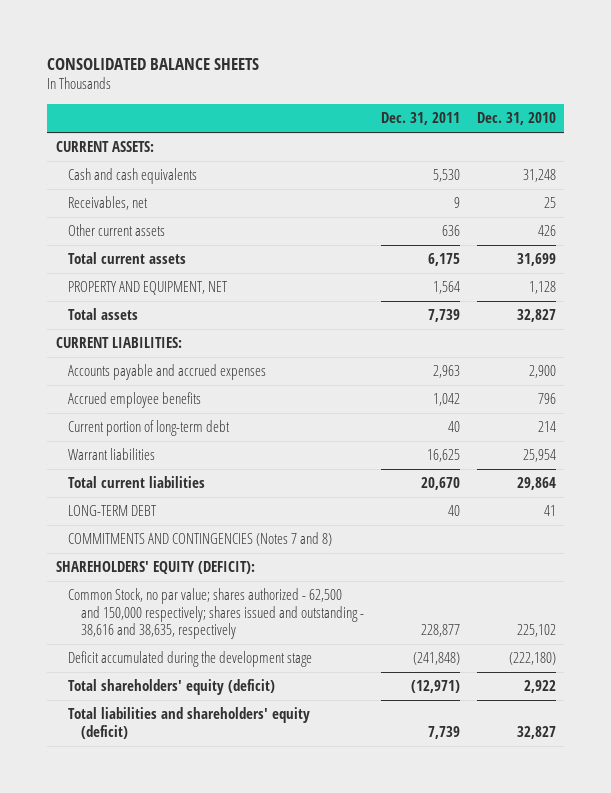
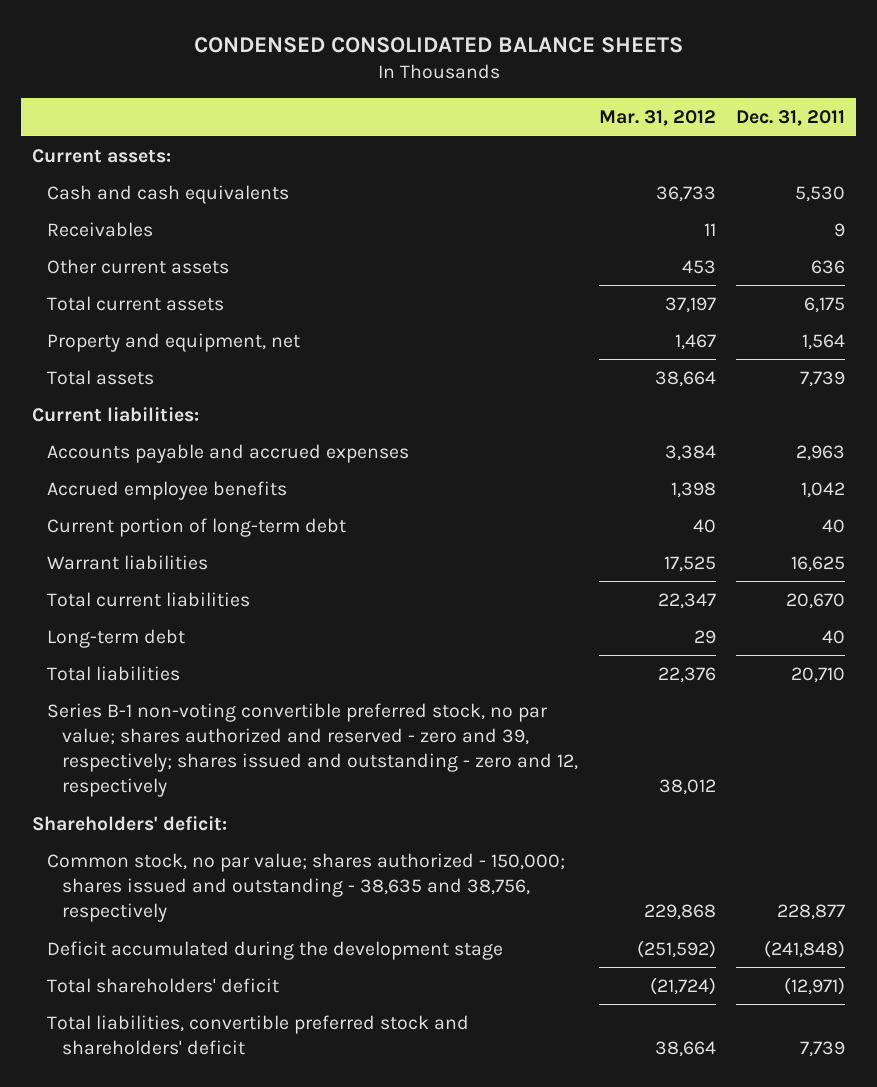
- CONSOLIDATED BALANCE SHEETS
+ CONDENSED CONSOLIDATED BALANCE SHEETS
- | Dec. 31, 2011 | Dec. 31, 2010
+ | Mar. 31, 2012 | Dec. 31, 2011
- CURRENT ASSETS:
+ Current assets:
- Receivables, net | 9 | 25
+ Receivables | 11 | 9
- PROPERTY AND EQUIPMENT, NET | 1,564 | 1,128
+ Property and equipment, net | 1,467 | 1,564
- CURRENT LIABILITIES:
+ Current liabilities:
- LONG-TERM DEBT | 40 | 41
- COMMITMENTS AND CONTINGENCIES (Notes 7 and 8)
- SHAREHOLDERS' EQUITY (DEFICIT):
- Common Stock, no par value; shares authorized - 62,500 and 150,000 respectively; shares issued and outstanding - 38,616 and 38,635, respectively | 228,877 | 225,102
+ Long-term debt | 29 | 40
+ Total liabilities | 22,376 | 20,710
+ Series B-1 non-voting convertible preferred stock, no par value; shares authorized and reserved - zero and 39, respectively; shares issued and outstanding - zero and 12, respectively | 38,012 |
+ Shareholders' deficit:
+ Common stock, no par value; shares authorized - 150,000; shares issued and outstanding - 38,635 and 38,756, respectively | 229,868 | 228,877
- Total shareholders' equity (deficit) | (12,971) | 2,922
- Total liabilities and shareholders' equity (deficit) | 7,739 | 32,827
+ Total shareholders' deficit | (21,724) | (12,971)
+ Total liabilities, convertible preferred stock and shareholders' deficit | 38,664 | 7,739

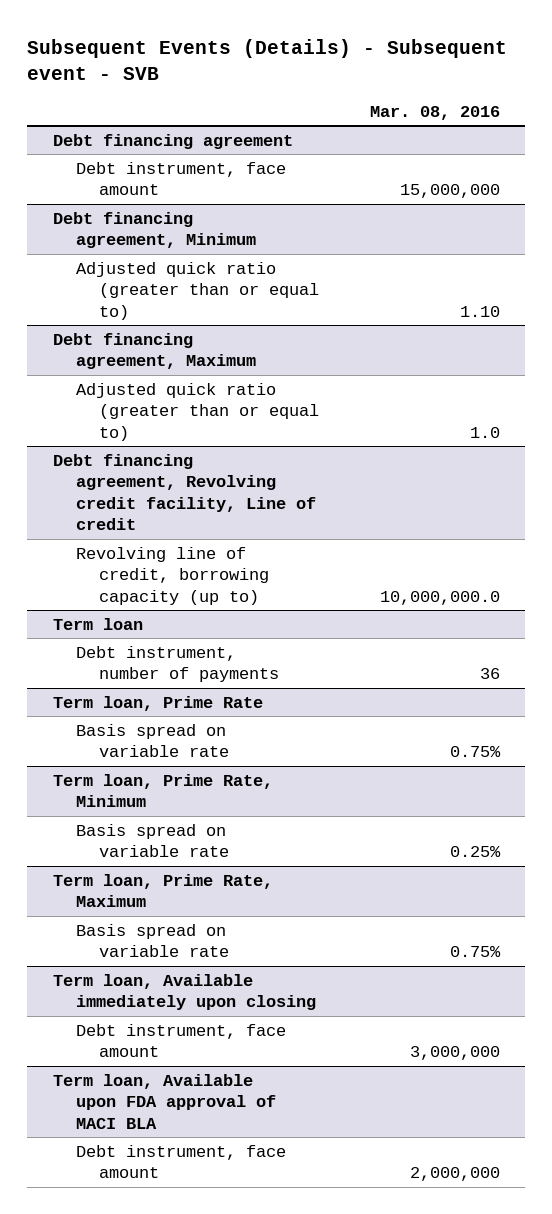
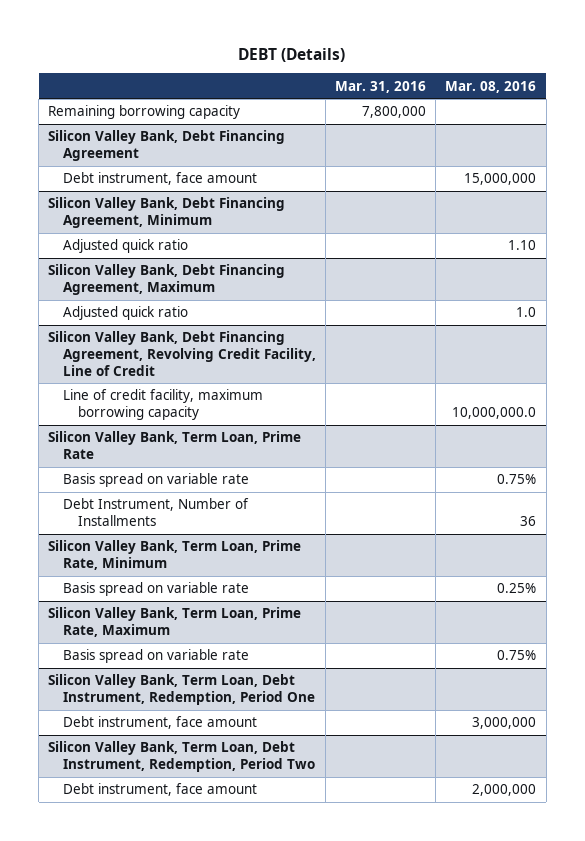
- Subsequent Events (Details) - Subsequent event - SVB
+ DEBT (Details)
- | Mar. 08, 2016
+ | Mar. 31, 2016 | Mar. 08, 2016
- Debt financing agreement
+ Remaining borrowing capacity | 7,800,000 |
+ Silicon Valley Bank, Debt Financing Agreement
- Debt financing agreement, Minimum
- Adjusted quick ratio (greater than or equal to) | 1.10
- Debt financing agreement, Maximum
- Adjusted quick ratio (greater than or equal to) | 1.0
- Debt financing agreement, Revolving credit facility, Line of credit
- Revolving line of credit, borrowing capacity (up to) | 10,000,000.0
- Term loan
- Debt instrument, number of payments | 36
- Term loan, Prime Rate
+ Silicon Valley Bank, Debt Financing Agreement, Minimum
+ Adjusted quick ratio | | 1.10
+ Silicon Valley Bank, Debt Financing Agreement, Maximum
+ Adjusted quick ratio | | 1.0
+ Silicon Valley Bank, Debt Financing Agreement, Revolving Credit Facility, Line of Credit
+ Line of credit facility, maximum borrowing capacity | | 10,000,000.0
+ Silicon Valley Bank, Term Loan, Prime Rate
- Term loan, Prime Rate, Minimum
+ Debt Instrument, Number of Installments | | 36
+ Silicon Valley Bank, Term Loan, Prime Rate, Minimum
- Term loan, Prime Rate, Maximum
+ Silicon Valley Bank, Term Loan, Prime Rate, Maximum
- Term loan, Available immediately upon closing
+ Silicon Valley Bank, Term Loan, Debt Instrument, Redemption, Period One
- Term loan, Available upon FDA approval of MACI BLA
+ Silicon Valley Bank, Term Loan, Debt Instrument, Redemption, Period Two

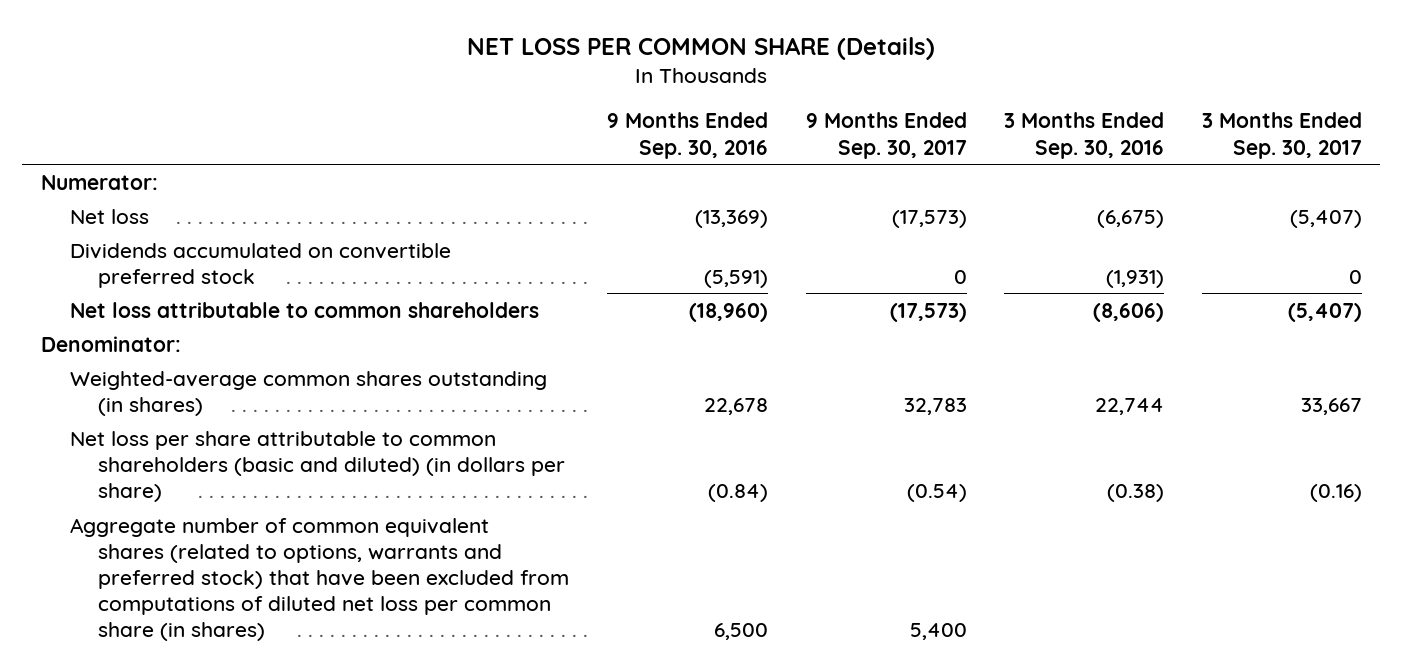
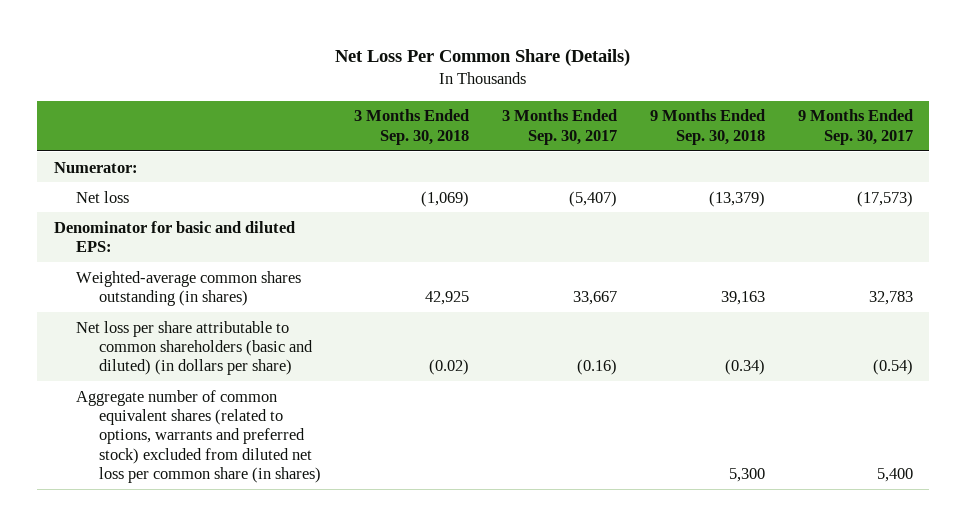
- NET LOSS PER COMMON SHARE (Details)
+ Net Loss Per Common Share (Details)
- | 9 Months Ended Sep. 30, 2016 | 9 Months Ended Sep. 30, 2017 | 3 Months Ended Sep. 30, 2016 | 3 Months Ended Sep. 30, 2017
+ | 3 Months Ended Sep. 30, 2018 | 3 Months Ended Sep. 30, 2017 | 9 Months Ended Sep. 30, 2018 | 9 Months Ended Sep. 30, 2017
- Dividends accumulated on convertible preferred stock | (5,591) | 0 | (1,931) | 0
- Net loss attributable to common shareholders | (18,960) | (17,573) | (8,606) | (5,407)
- Denominator:
+ Denominator for basic and diluted EPS:
- Aggregate number of common equivalent shares (related to options, warrants and preferred stock) that have been excluded from computations of diluted net loss per common share (in shares) | 6,500 | 5,400 | |
+ Aggregate number of common equivalent shares (related to options, warrants and preferred stock) excluded from diluted net loss per common share (in shares) | | | 5,300 | 5,400

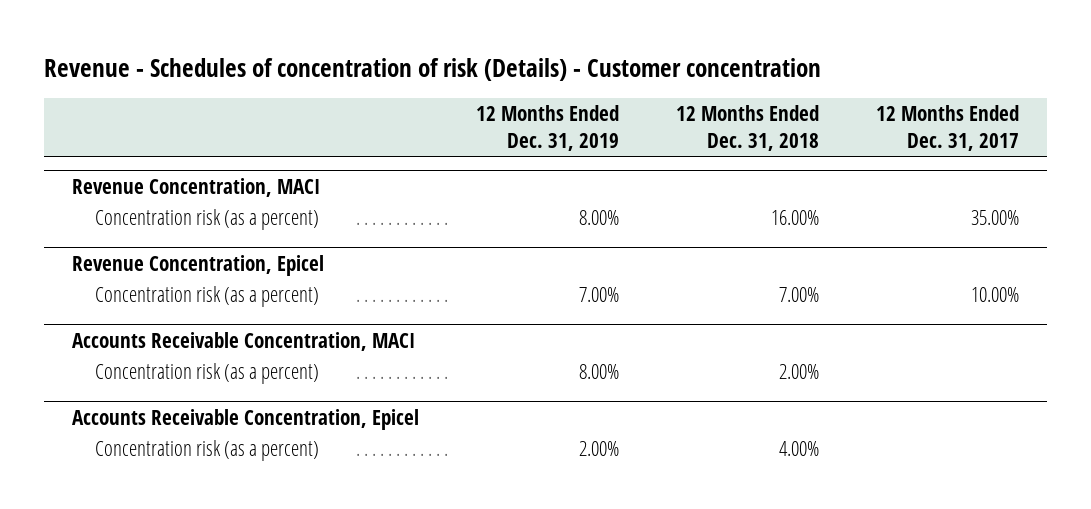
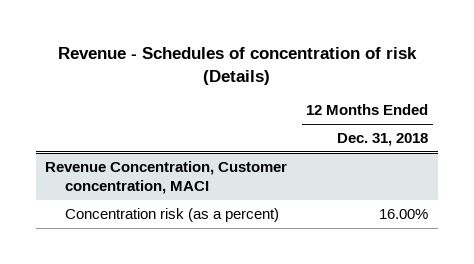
- Revenue - Schedules of concentration of risk (Details) - Customer concentration
+ Revenue - Schedules of concentration of risk (Details)
- | 12 Months Ended Dec. 31, 2019 | 12 Months Ended Dec. 31, 2018 | 12 Months Ended Dec. 31, 2017
+ | 12 Months Ended Dec. 31, 2018
- Revenue Concentration, MACI
+ Revenue Concentration, Customer concentration, MACI
- Revenue Concentration, Epicel
- Concentration risk (as a percent) | 7.00% | 7.00% | 10.00%
- Accounts Receivable Concentration, MACI
- Concentration risk (as a percent) | 8.00% | 2.00% |
- Accounts Receivable Concentration, Epicel
- Concentration risk (as a percent) | 2.00% | 4.00% |

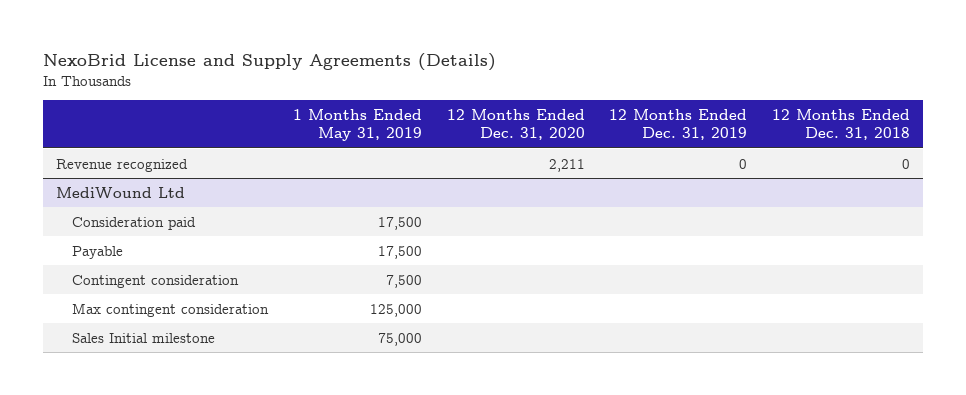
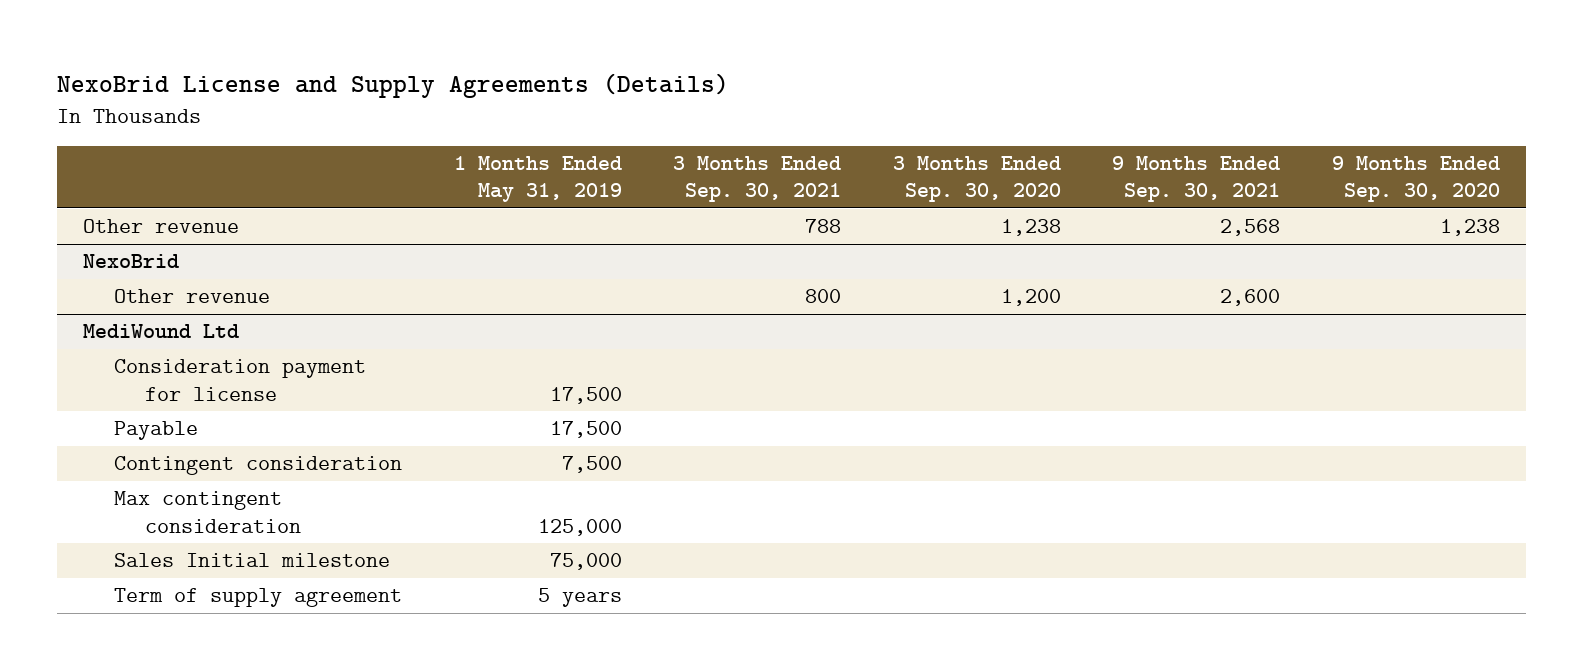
- | 1 Months Ended May 31, 2019 | 12 Months Ended Dec. 31, 2020 | 12 Months Ended Dec. 31, 2019 | 12 Months Ended Dec. 31, 2018
+ | 1 Months Ended May 31, 2019 | 3 Months Ended Sep. 30, 2021 | 3 Months Ended Sep. 30, 2020 | 9 Months Ended Sep. 30, 2021 | 9 Months Ended Sep. 30, 2020
- Revenue recognized | | 2,211 | 0 | 0
+ Other revenue | | 788 | 1,238 | 2,568 | 1,238
+ NexoBrid
+ Other revenue | | 800 | 1,200 | 2,600 |
@ MediWound Ltd
- Consideration paid | 17,500 | | |
+ Consideration payment for license | 17,500 | | | |
+ Term of supply agreement | 5 years | | | |

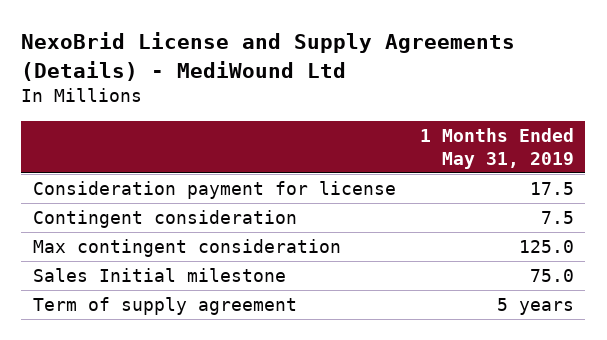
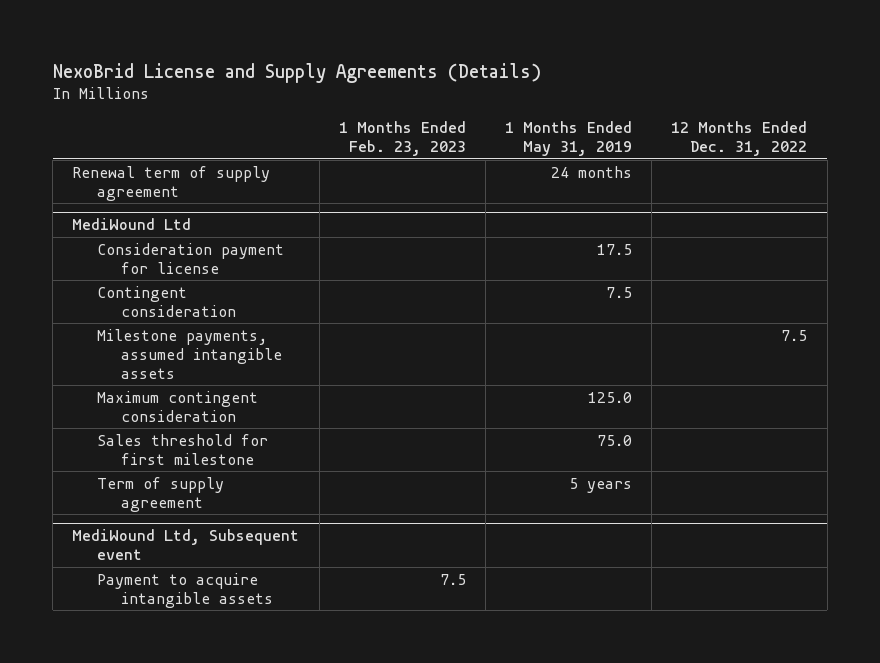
- NexoBrid License and Supply Agreements (Details) - MediWound Ltd
+ NexoBrid License and Supply Agreements (Details)
- | 1 Months Ended May 31, 2019
+ | 1 Months Ended Feb. 23, 2023 | 1 Months Ended May 31, 2019 | 12 Months Ended Dec. 31, 2022
+ Renewal term of supply agreement | | 24 months |
+ MediWound Ltd
- Max contingent consideration | 125.0
- Sales Initial milestone | 75.0
+ Milestone payments, assumed intangible assets | | | 7.5
+ Maximum contingent consideration | | 125.0 |
+ Sales threshold for first milestone | | 75.0 |
+ MediWound Ltd, Subsequent event
+ Payment to acquire intangible assets | 7.5 | |

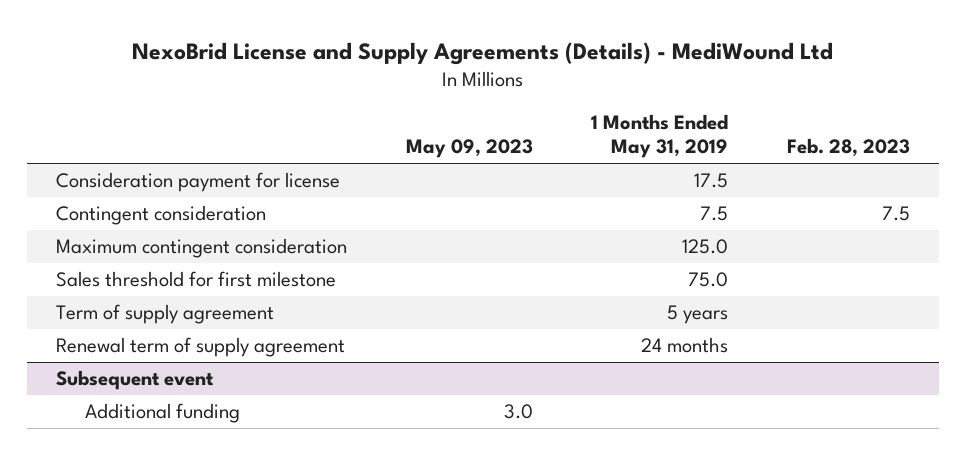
- NexoBrid License and Supply Agreements (Details)
+ NexoBrid License and Supply Agreements (Details) - MediWound Ltd
- | 1 Months Ended Feb. 23, 2023 | 1 Months Ended May 31, 2019 | 12 Months Ended Dec. 31, 2022
+ | May 09, 2023 | 1 Months Ended May 31, 2019 | Feb. 28, 2023
- MediWound Ltd
- Milestone payments, assumed intangible assets | | | 7.5
- MediWound Ltd, Subsequent event
- Payment to acquire intangible assets | 7.5 | |
moved down: Renewal term of supply agreement | | 24 months |
+ Subsequent event
+ Additional funding | 3.0 | |

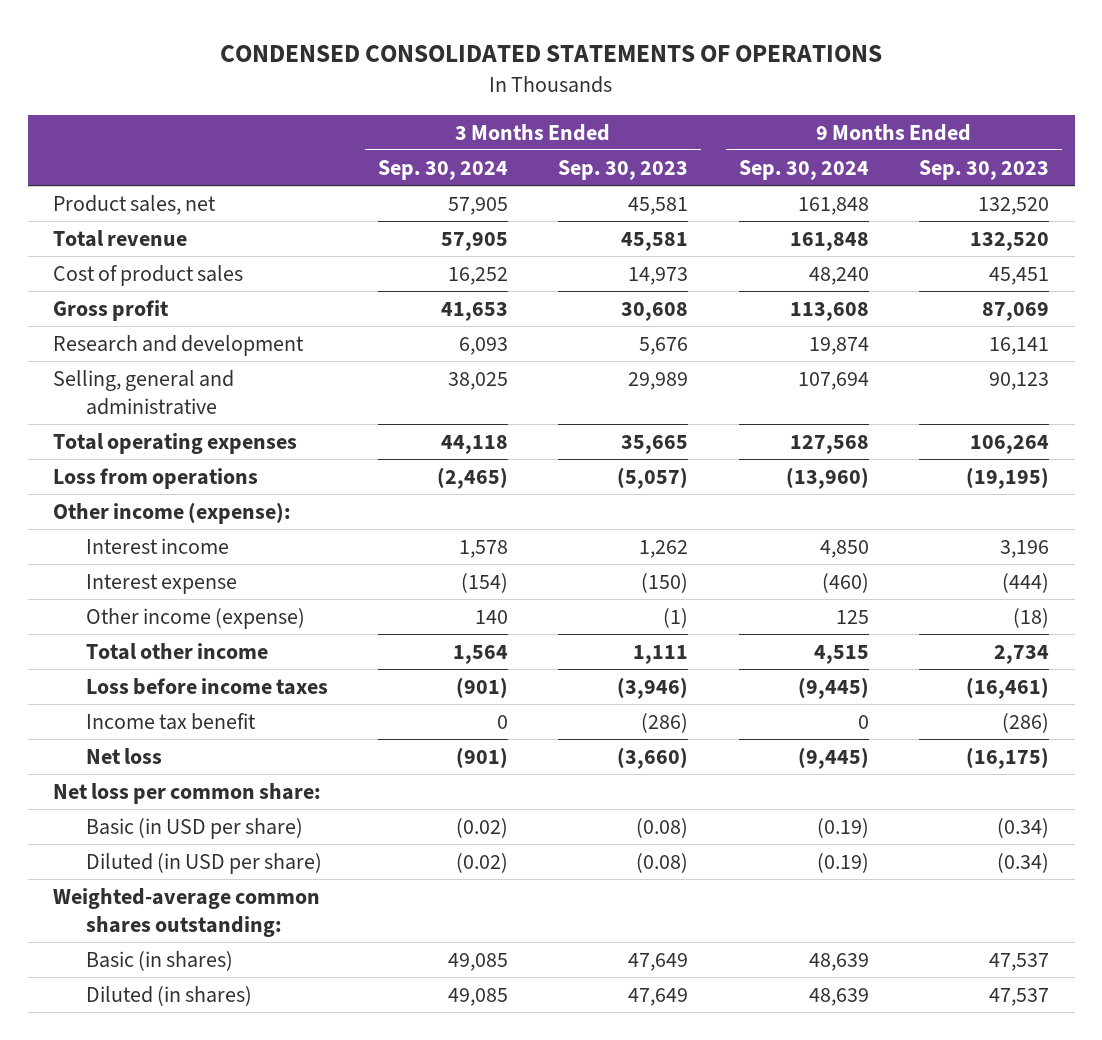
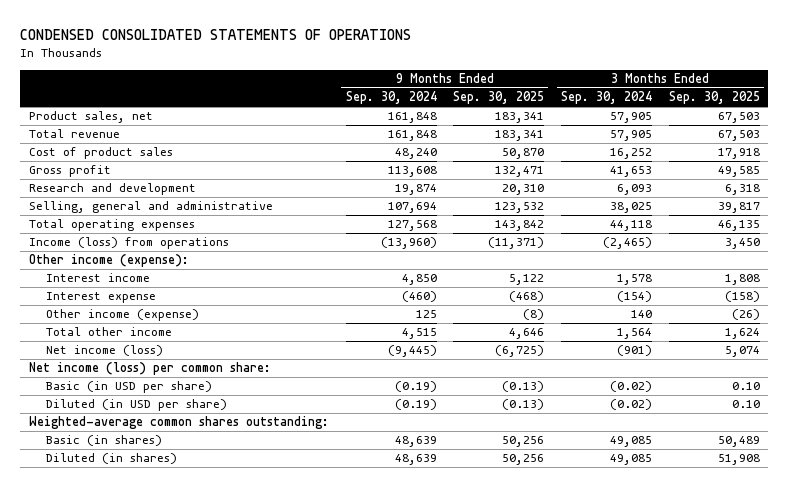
- | 3 Months Ended Sep. 30, 2024 | 3 Months Ended Sep. 30, 2023 | 9 Months Ended Sep. 30, 2024 | 9 Months Ended Sep. 30, 2023
+ | 9 Months Ended Sep. 30, 2024 | 9 Months Ended Sep. 30, 2025 | 3 Months Ended Sep. 30, 2024 | 3 Months Ended Sep. 30, 2025
- Loss from operations | (2,465) | (5,057) | (13,960) | (19,195)
+ Income (loss) from operations | (13,960) | (11,371) | (2,465) | 3,450
- Loss before income taxes | (901) | (3,946) | (9,445) | (16,461)
- Income tax benefit | 0 | (286) | 0 | (286)
- Net loss | (901) | (3,660) | (9,445) | (16,175)
- Net loss per common share:
+ Net income (loss) | (9,445) | (6,725) | (901) | 5,074
+ Net income (loss) per common share:

